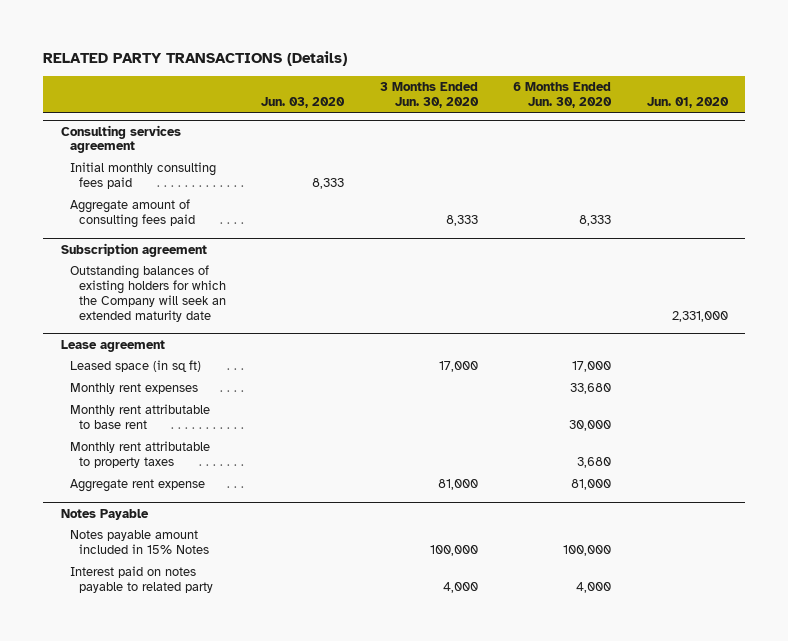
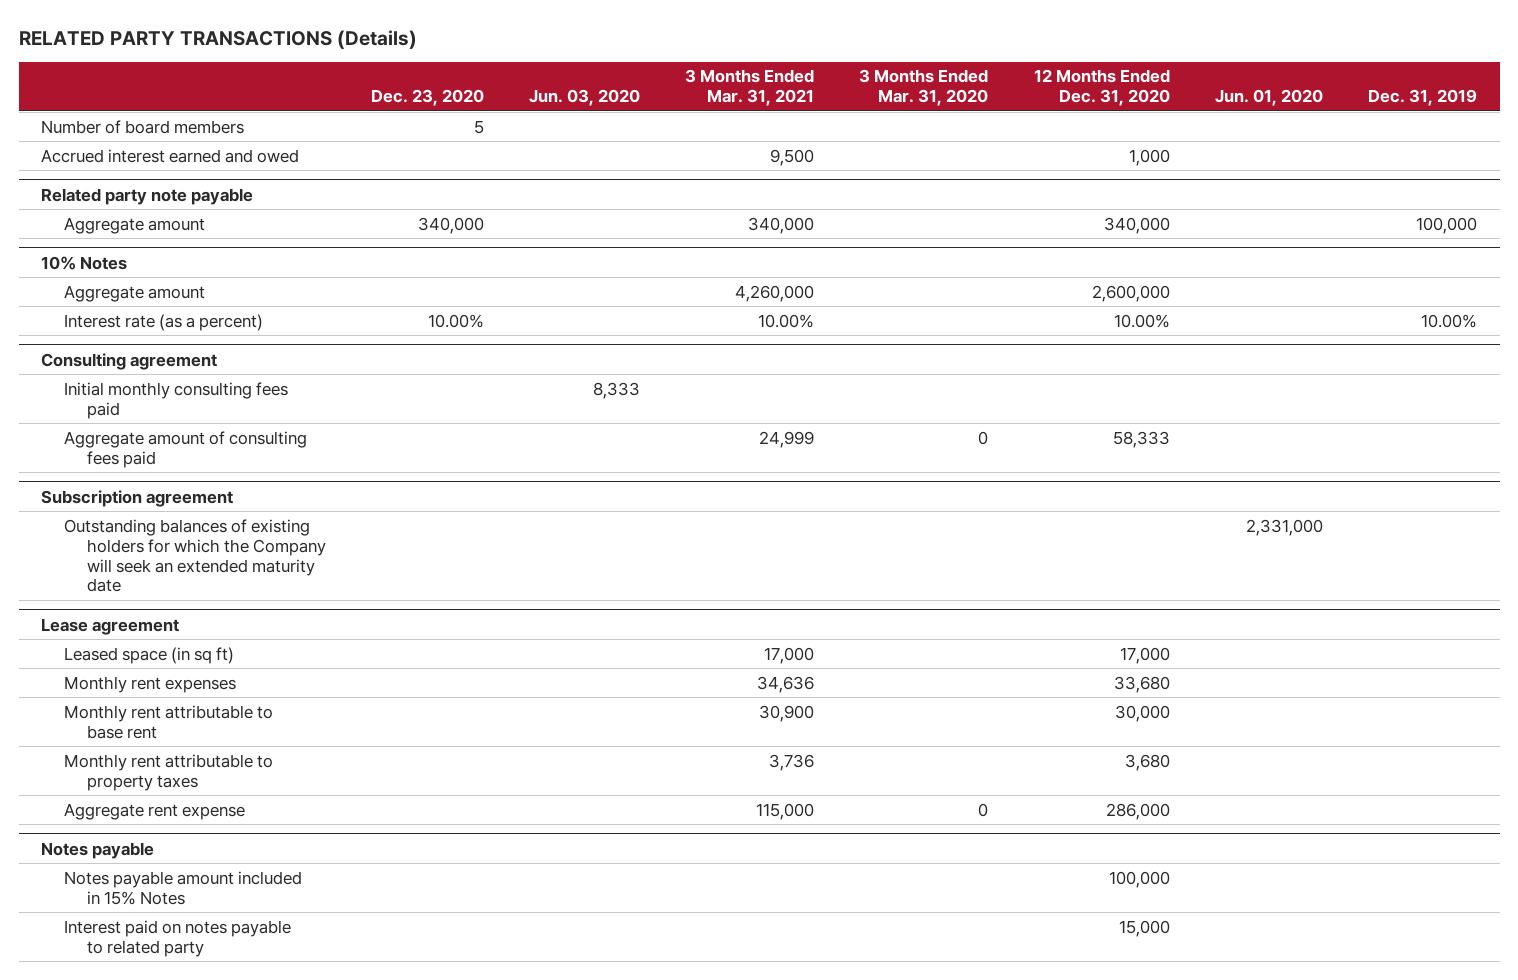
- | Jun. 03, 2020 | 3 Months Ended Jun. 30, 2020 | 6 Months Ended Jun. 30, 2020 | Jun. 01, 2020
+ | Dec. 23, 2020 | Jun. 03, 2020 | 3 Months Ended Mar. 31, 2021 | 3 Months Ended Mar. 31, 2020 | 12 Months Ended Dec. 31, 2020 | Jun. 01, 2020 | Dec. 31, 2019
- Consulting services agreement
+ Number of board members | 5 | | | | | |
+ Accrued interest earned and owed | | | 9,500 | | 1,000 | |
+ Related party note payable
+ Aggregate amount | 340,000 | | 340,000 | | 340,000 | | 100,000
+ 10% Notes
+ Aggregate amount | | | 4,260,000 | | 2,600,000 | |
+ Interest rate (as a percent) | 10.00% | | 10.00% | | 10.00% | | 10.00%
+ Consulting agreement
- Notes Payable
+ Notes payable

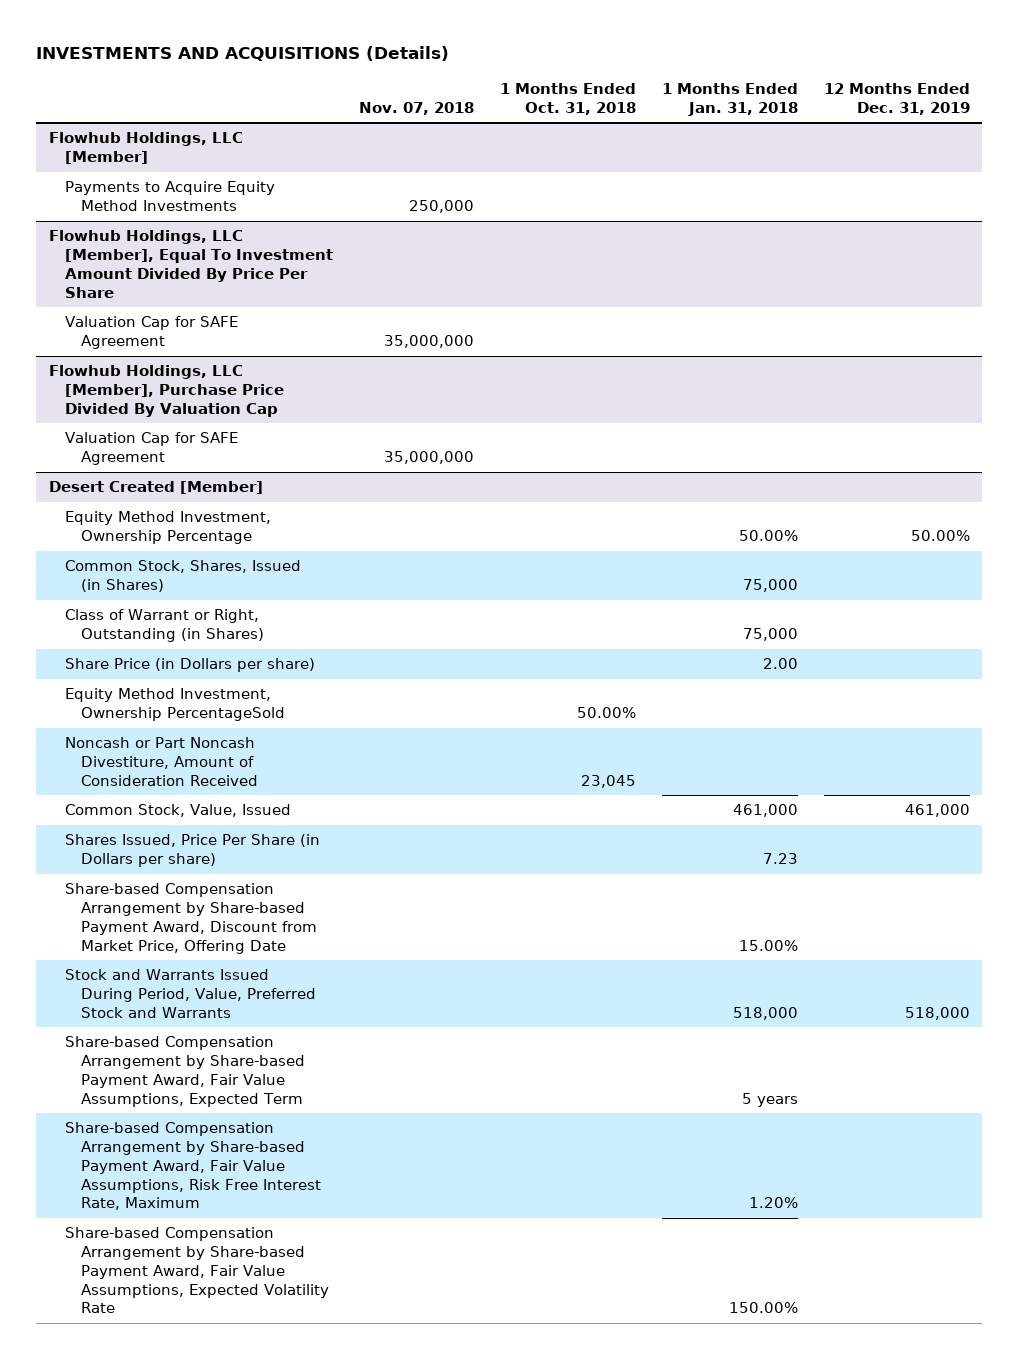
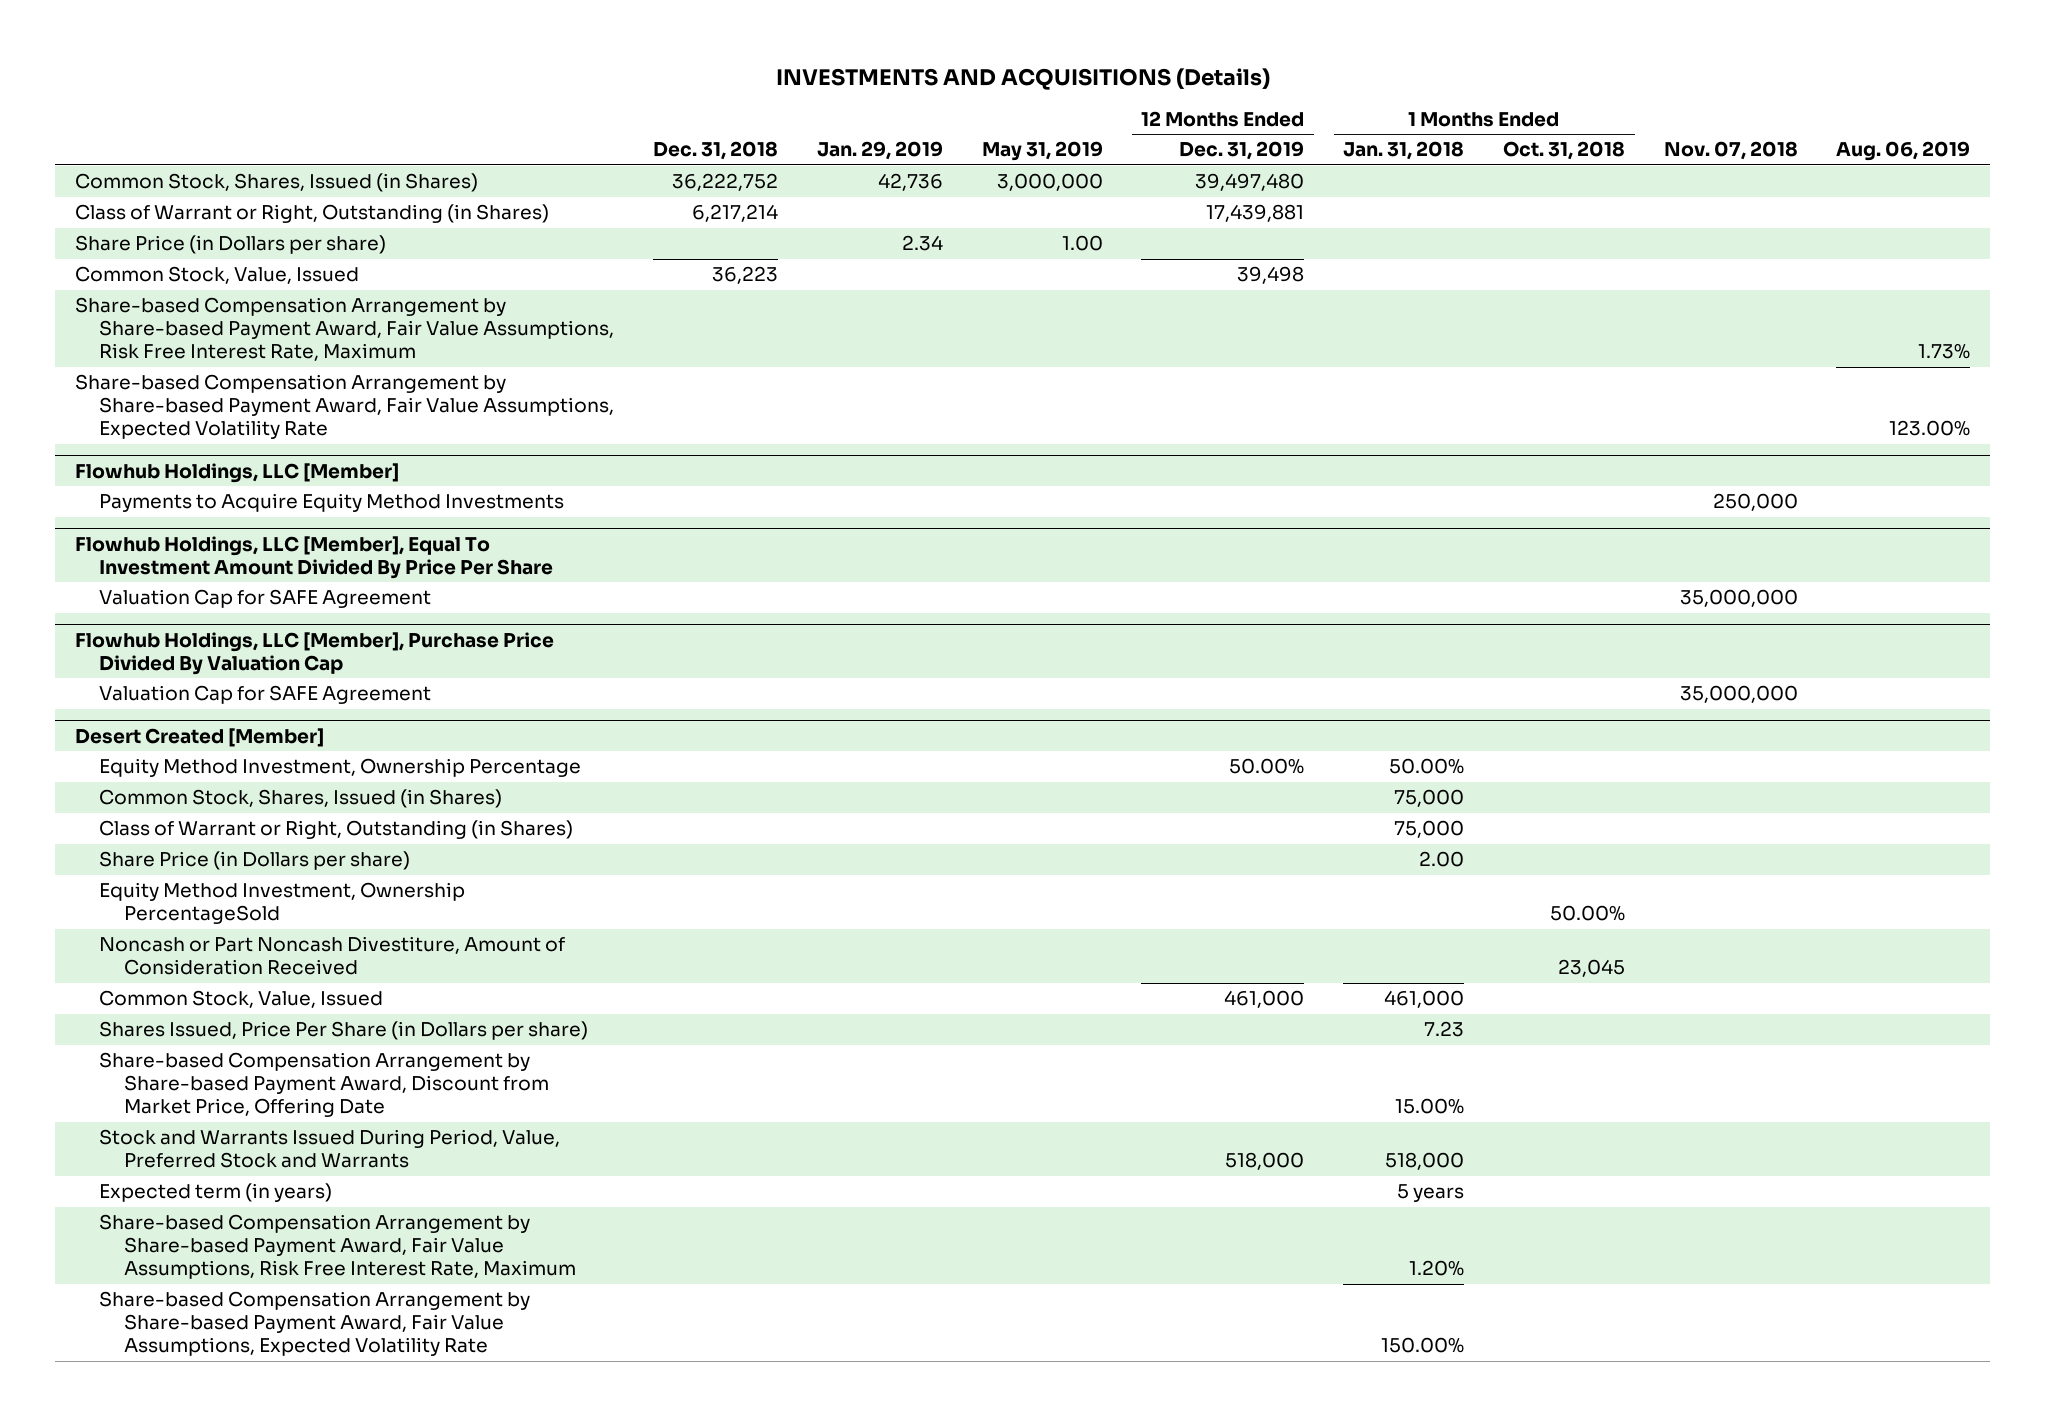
- | Nov. 07, 2018 | 1 Months Ended Oct. 31, 2018 | 1 Months Ended Jan. 31, 2018 | 12 Months Ended Dec. 31, 2019
+ | Dec. 31, 2018 | Jan. 29, 2019 | May 31, 2019 | 12 Months Ended Dec. 31, 2019 | 1 Months Ended Jan. 31, 2018 | 1 Months Ended Oct. 31, 2018 | Nov. 07, 2018 | Aug. 06, 2019
+ Common Stock, Shares, Issued (in Shares) | 36,222,752 | 42,736 | 3,000,000 | 39,497,480 | | | |
+ Class of Warrant or Right, Outstanding (in Shares) | 6,217,214 | | | 17,439,881 | | | |
+ Share Price (in Dollars per share) | | 2.34 | 1.00 | | | | |
+ Common Stock, Value, Issued | 36,223 | | | 39,498 | | | |
+ Share-based Compensation Arrangement by Share-based Payment Award, Fair Value Assumptions, Risk Free Interest Rate, Maximum | | | | | | | | 1.73%
+ Share-based Compensation Arrangement by Share-based Payment Award, Fair Value Assumptions, Expected Volatility Rate | | | | | | | | 123.00%
@ Desert Created [Member]
- Share-based Compensation Arrangement by Share-based Payment Award, Fair Value Assumptions, Expected Term | | | 5 years |
+ Expected term (in years) | | | | | 5 years | | |

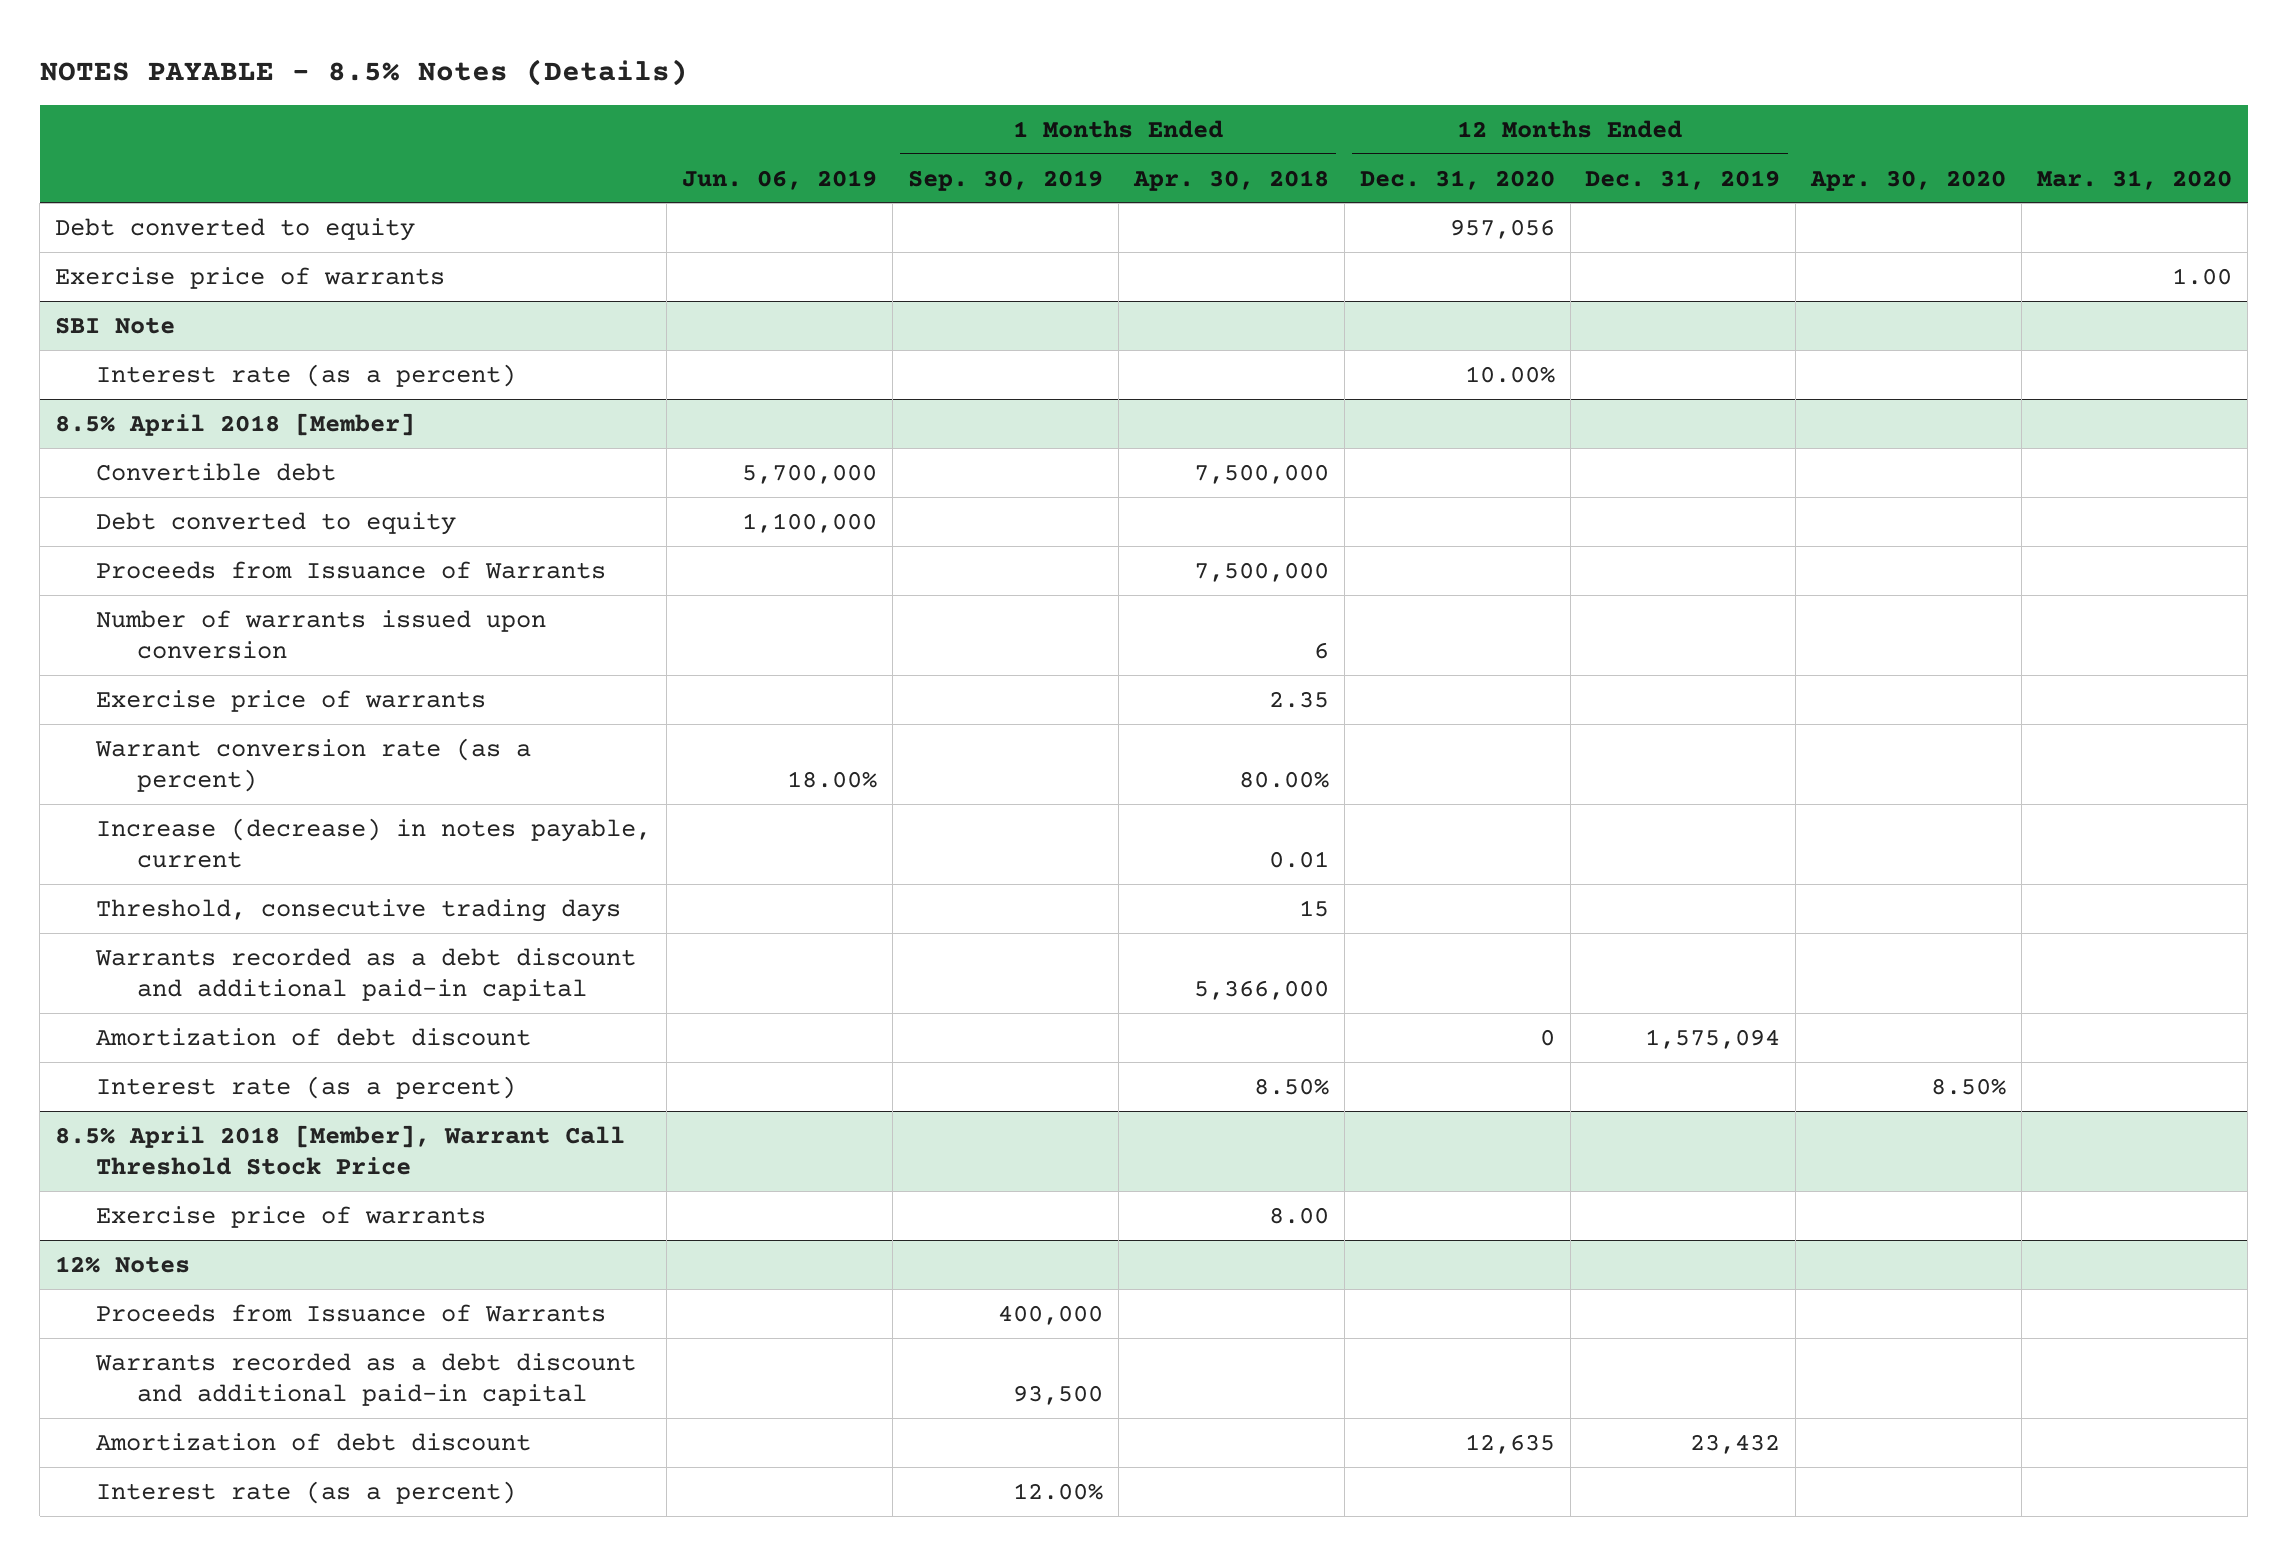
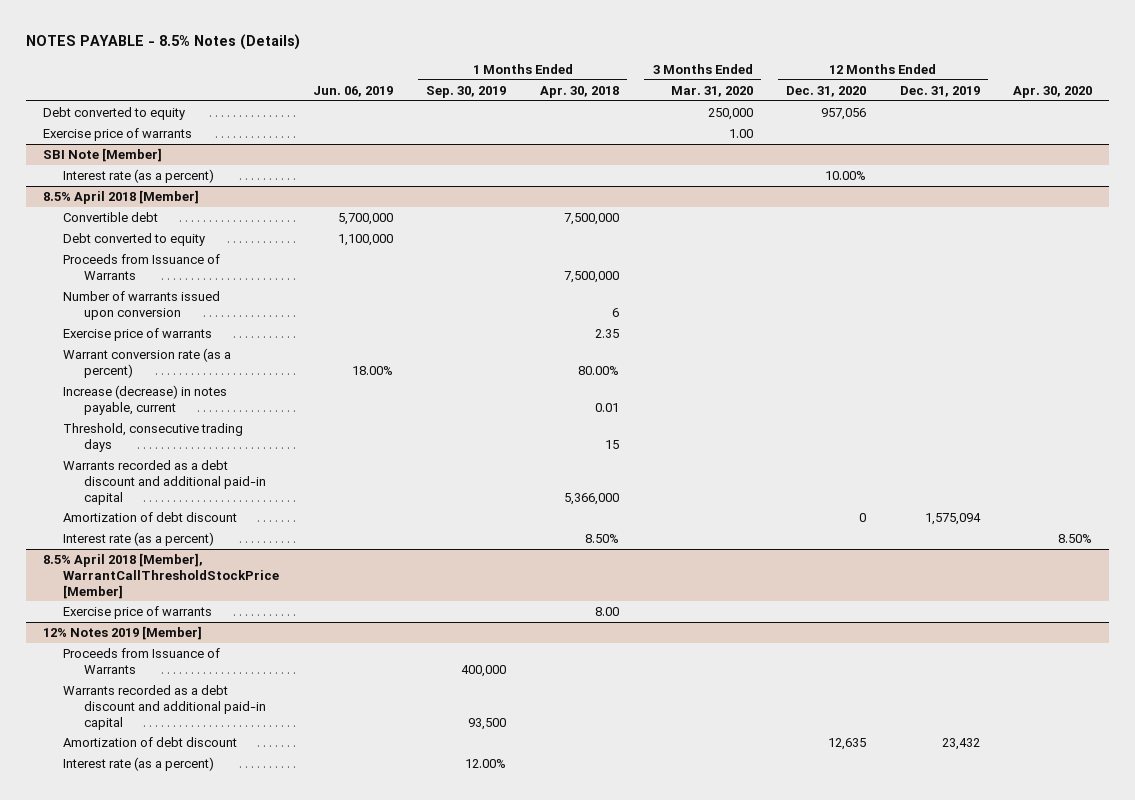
- | Jun. 06, 2019 | 1 Months Ended Sep. 30, 2019 | 1 Months Ended Apr. 30, 2018 | 12 Months Ended Dec. 31, 2020 | 12 Months Ended Dec. 31, 2019 | Apr. 30, 2020 | Mar. 31, 2020
+ | Jun. 06, 2019 | 1 Months Ended Sep. 30, 2019 | 1 Months Ended Apr. 30, 2018 | 3 Months Ended Mar. 31, 2020 | 12 Months Ended Dec. 31, 2020 | 12 Months Ended Dec. 31, 2019 | Apr. 30, 2020
- SBI Note
+ SBI Note [Member]
- 8.5% April 2018 [Member], Warrant Call Threshold Stock Price
+ 8.5% April 2018 [Member], WarrantCallThresholdStockPrice [Member]
- 12% Notes
+ 12% Notes 2019 [Member]

